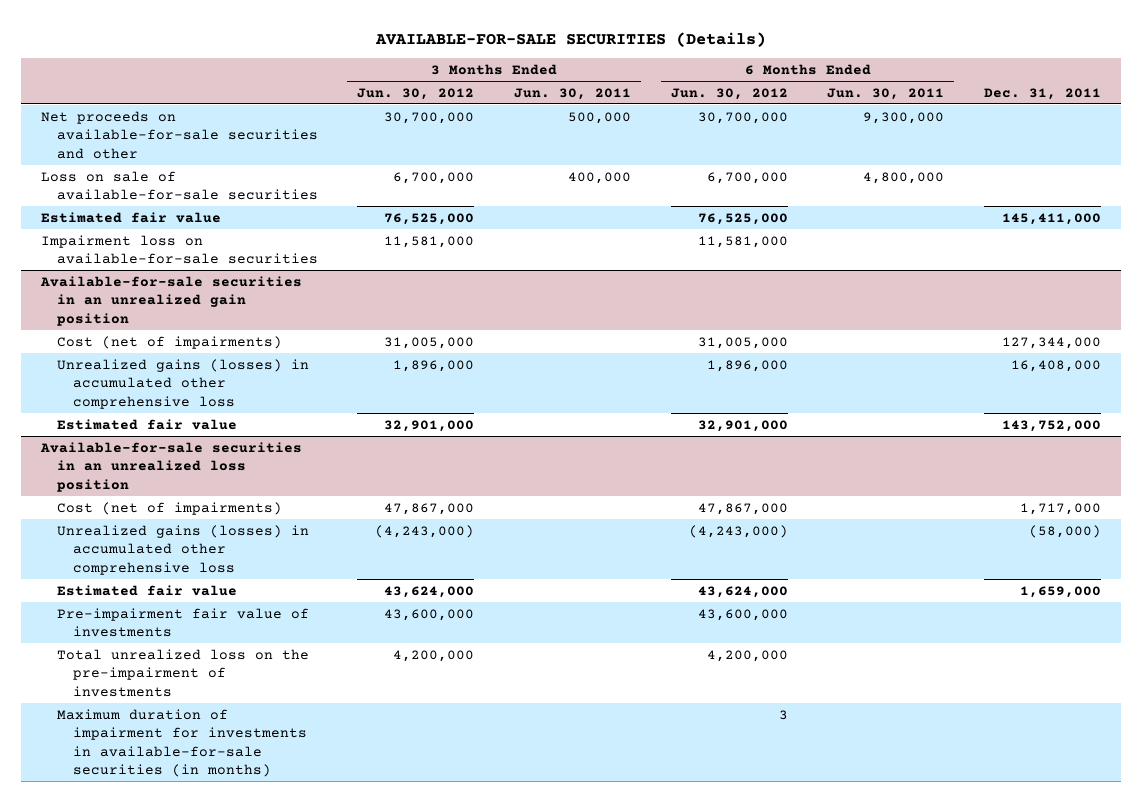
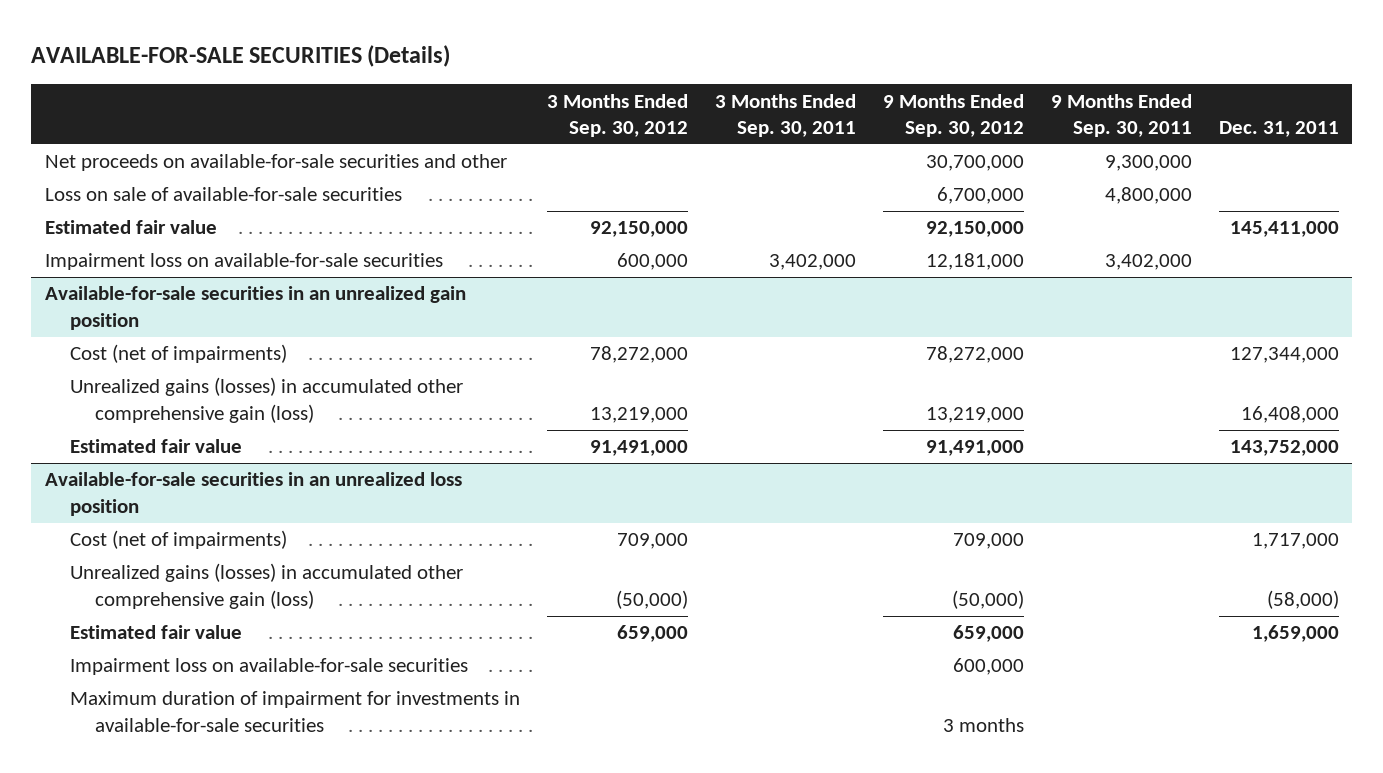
- | 3 Months Ended Jun. 30, 2012 | 3 Months Ended Jun. 30, 2011 | 6 Months Ended Jun. 30, 2012 | 6 Months Ended Jun. 30, 2011 | Dec. 31, 2011
+ | 3 Months Ended Sep. 30, 2012 | 3 Months Ended Sep. 30, 2011 | 9 Months Ended Sep. 30, 2012 | 9 Months Ended Sep. 30, 2011 | Dec. 31, 2011
@ Available-for-sale securities in an unrealized gain position
- Unrealized gains (losses) in accumulated other comprehensive loss | 1,896,000 | | 1,896,000 | | 16,408,000
+ Unrealized gains (losses) in accumulated other comprehensive gain (loss) | 13,219,000 | | 13,219,000 | | 16,408,000
@ Available-for-sale securities in an unrealized loss position
- Unrealized gains (losses) in accumulated other comprehensive loss | (4,243,000) | | (4,243,000) | | (58,000)
+ Unrealized gains (losses) in accumulated other comprehensive gain (loss) | (50,000) | | (50,000) | | (58,000)
- Pre-impairment fair value of investments | 43,600,000 | | 43,600,000 | |
- Total unrealized loss on the pre-impairment of investments | 4,200,000 | | 4,200,000 | |
- Maximum duration of impairment for investments in available-for-sale securities (in months) | | | 3 | |
+ Impairment loss on available-for-sale securities | | | 600,000 | |
+ Maximum duration of impairment for investments in available-for-sale securities | | | 3 months | |

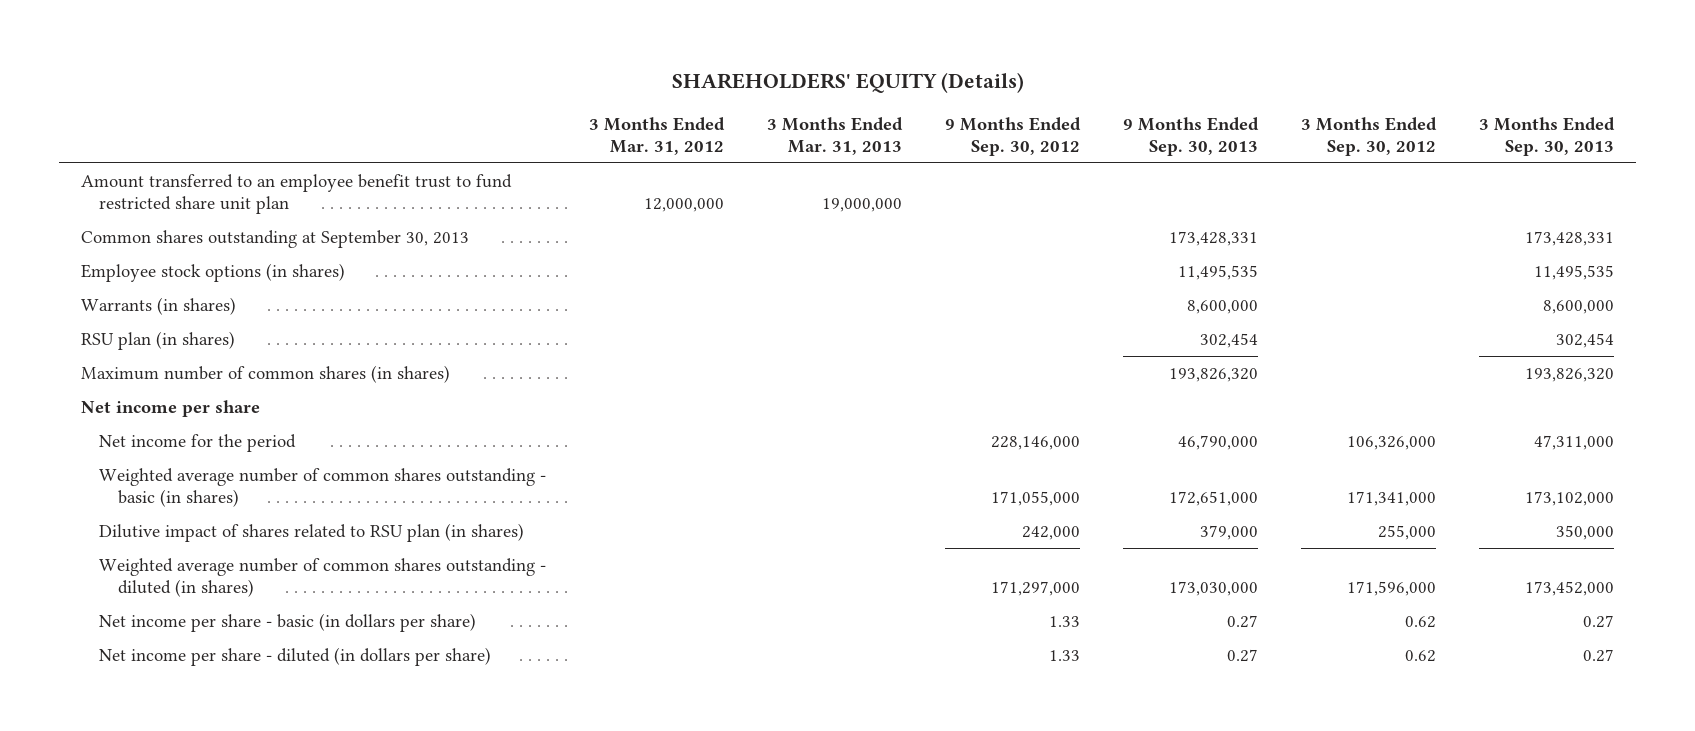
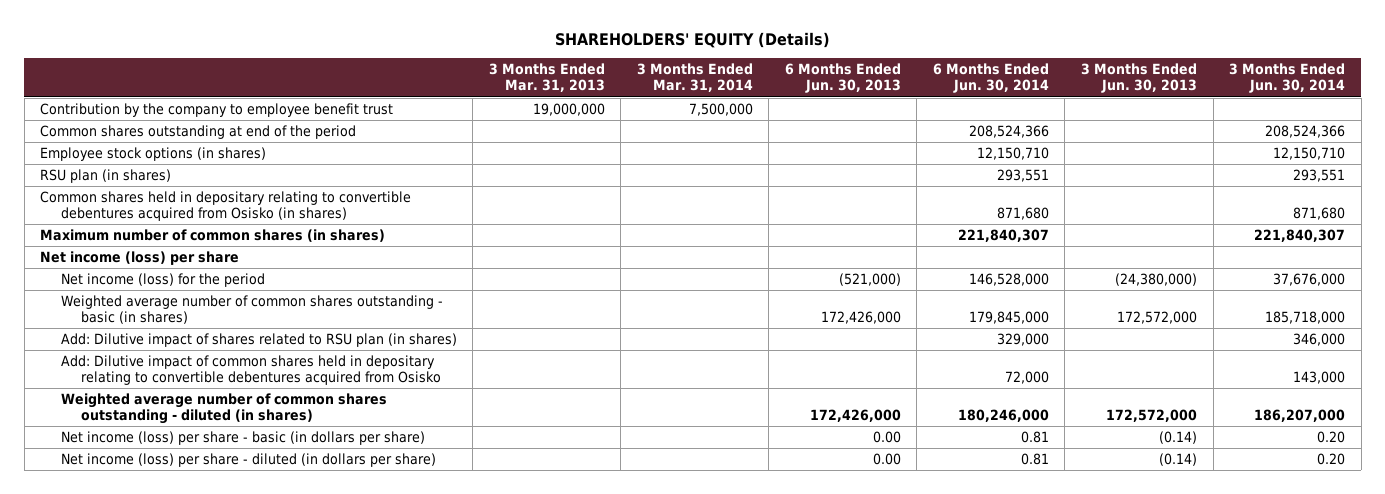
- | 3 Months Ended Mar. 31, 2012 | 3 Months Ended Mar. 31, 2013 | 9 Months Ended Sep. 30, 2012 | 9 Months Ended Sep. 30, 2013 | 3 Months Ended Sep. 30, 2012 | 3 Months Ended Sep. 30, 2013
+ | 3 Months Ended Mar. 31, 2013 | 3 Months Ended Mar. 31, 2014 | 6 Months Ended Jun. 30, 2013 | 6 Months Ended Jun. 30, 2014 | 3 Months Ended Jun. 30, 2013 | 3 Months Ended Jun. 30, 2014
- Amount transferred to an employee benefit trust to fund restricted share unit plan | 12,000,000 | 19,000,000 | | | |
- Common shares outstanding at September 30, 2013 | | | | 173,428,331 | | 173,428,331
+ Contribution by the company to employee benefit trust | 19,000,000 | 7,500,000 | | | |
+ Common shares outstanding at end of the period | | | | 208,524,366 | | 208,524,366
- Warrants (in shares) | | | | 8,600,000 | | 8,600,000
+ Common shares held in depositary relating to convertible debentures acquired from Osisko (in shares) | | | | 871,680 | | 871,680
- Net income per share
- Net income for the period | | | 228,146,000 | 46,790,000 | 106,326,000 | 47,311,000
+ Net income (loss) per share
+ Net income (loss) for the period | | | (521,000) | 146,528,000 | (24,380,000) | 37,676,000
- Dilutive impact of shares related to RSU plan (in shares) | | | 242,000 | 379,000 | 255,000 | 350,000
+ Add: Dilutive impact of shares related to RSU plan (in shares) | | | | 329,000 | | 346,000
+ Add: Dilutive impact of common shares held in depositary relating to convertible debentures acquired from Osisko | | | | 72,000 | | 143,000
- Net income per share - basic (in dollars per share) | | | 1.33 | 0.27 | 0.62 | 0.27
- Net income per share - diluted (in dollars per share) | | | 1.33 | 0.27 | 0.62 | 0.27
+ Net income (loss) per share - basic (in dollars per share) | | | 0.00 | 0.81 | (0.14) | 0.20
+ Net income (loss) per share - diluted (in dollars per share) | | | 0.00 | 0.81 | (0.14) | 0.20

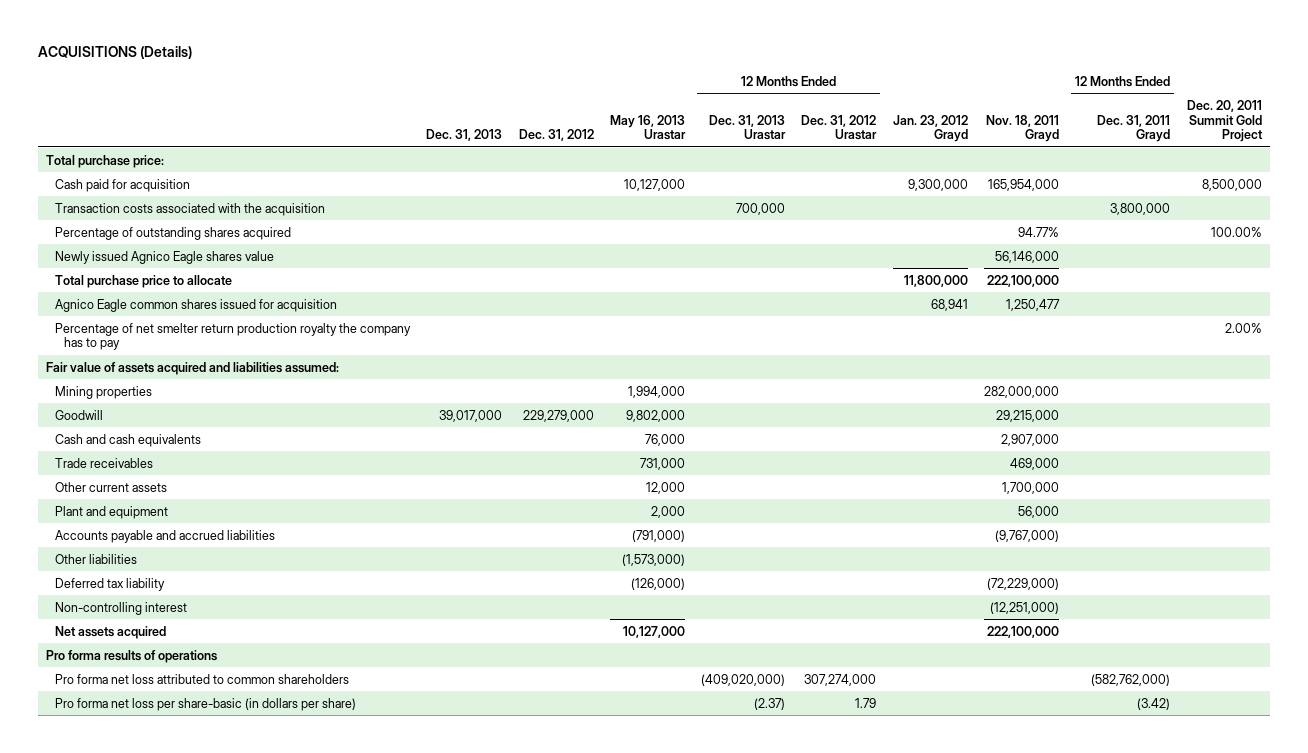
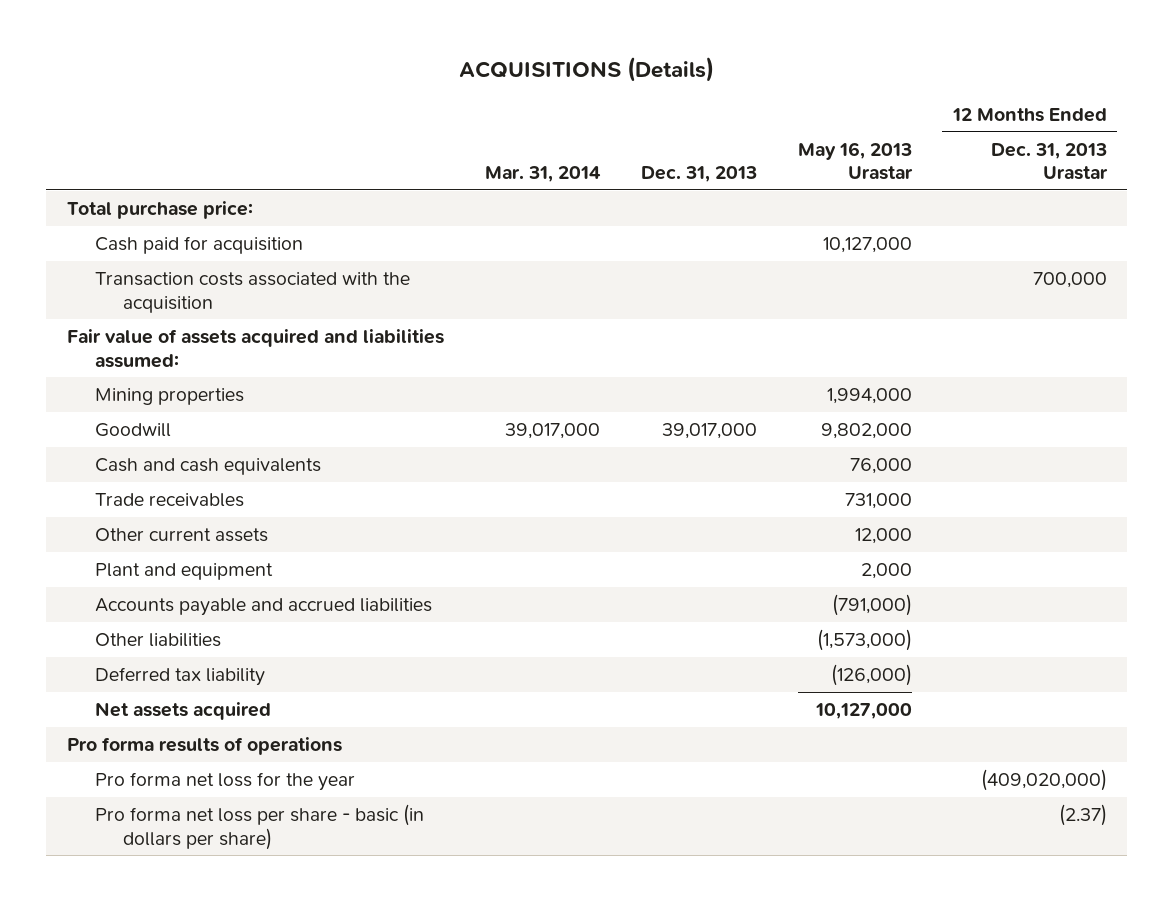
- | Dec. 31, 2013 | Dec. 31, 2012 | May 16, 2013 Urastar | 12 Months Ended Dec. 31, 2013 Urastar | 12 Months Ended Dec. 31, 2012 Urastar | Jan. 23, 2012 Grayd | Nov. 18, 2011 Grayd | 12 Months Ended Dec. 31, 2011 Grayd | Dec. 20, 2011 Summit Gold Project
+ | Mar. 31, 2014 | Dec. 31, 2013 | May 16, 2013 Urastar | 12 Months Ended Dec. 31, 2013 Urastar
- Percentage of outstanding shares acquired | | | | | | | 94.77% | | 100.00%
- Newly issued Agnico Eagle shares value | | | | | | | 56,146,000 | |
- Total purchase price to allocate | | | | | | 11,800,000 | 222,100,000 | |
- Agnico Eagle common shares issued for acquisition | | | | | | 68,941 | 1,250,477 | |
- Percentage of net smelter return production royalty the company has to pay | | | | | | | | | 2.00%
- Non-controlling interest | | | | | | | (12,251,000) | |
- Pro forma net loss attributed to common shareholders | | | | (409,020,000) | 307,274,000 | | | (582,762,000) |
- Pro forma net loss per share-basic (in dollars per share) | | | | (2.37) | 1.79 | | | (3.42) |
+ Pro forma net loss for the year | | | | (409,020,000)
+ Pro forma net loss per share - basic (in dollars per share) | | | | (2.37)

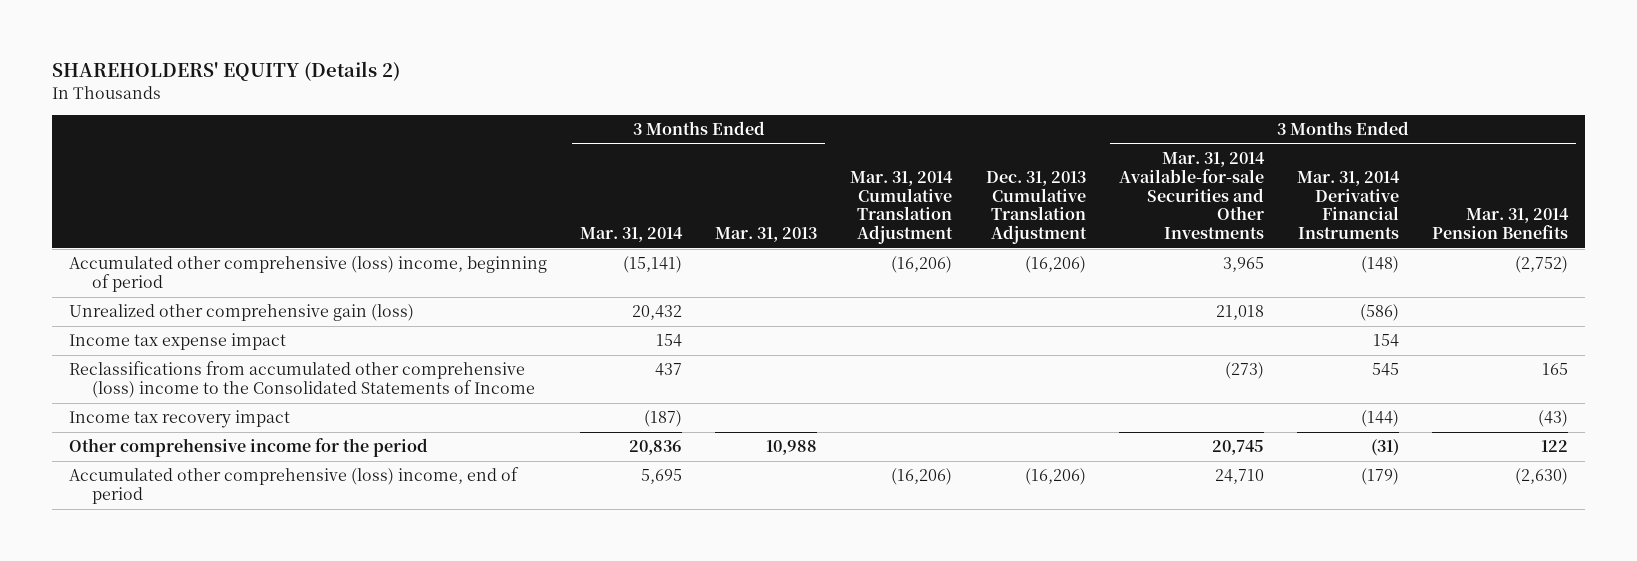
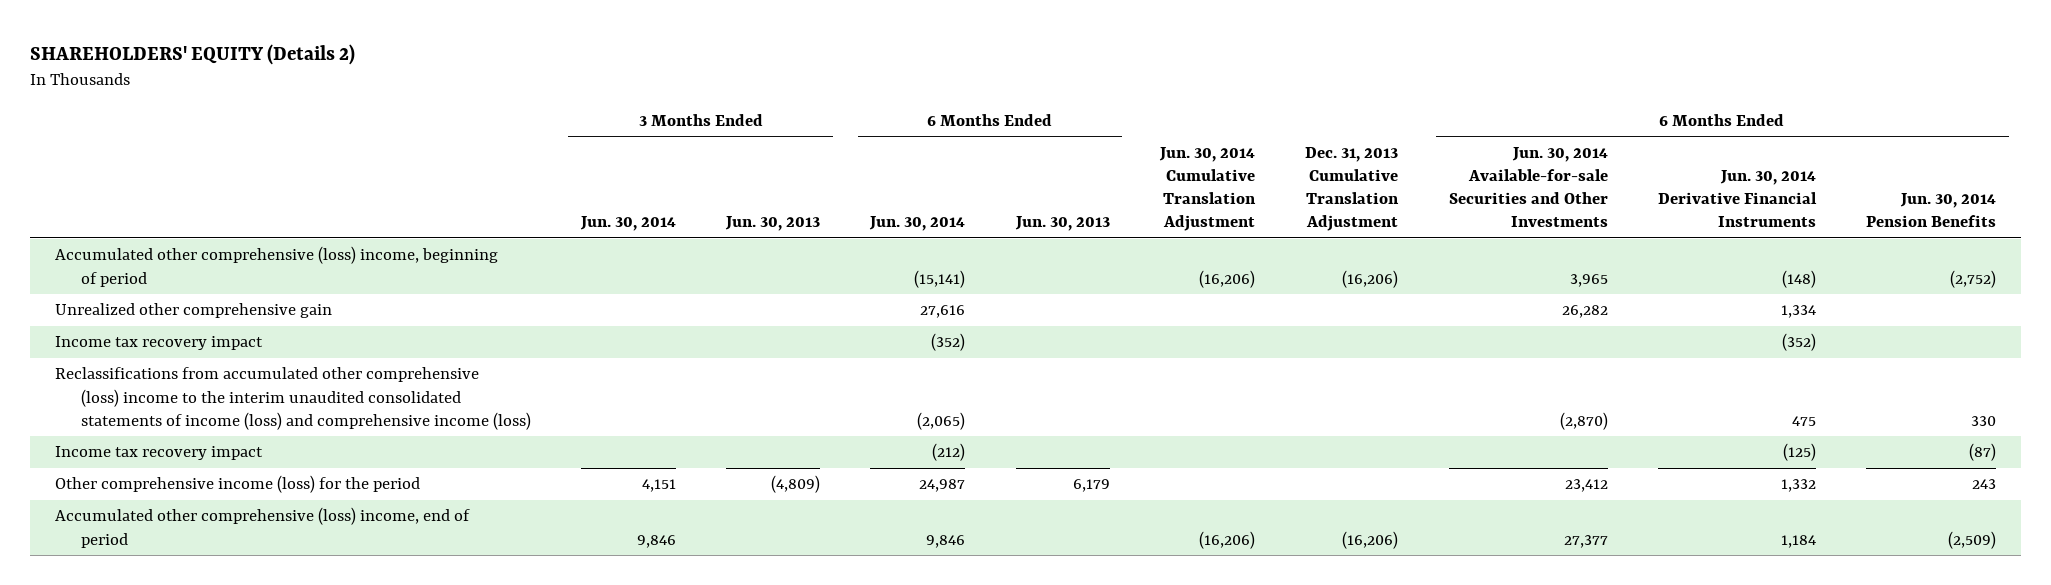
- | 3 Months Ended Mar. 31, 2014 | 3 Months Ended Mar. 31, 2013 | Mar. 31, 2014 Cumulative Translation Adjustment | Dec. 31, 2013 Cumulative Translation Adjustment | 3 Months Ended Mar. 31, 2014 Available-for-sale Securities and Other Investments | 3 Months Ended Mar. 31, 2014 Derivative Financial Instruments | 3 Months Ended Mar. 31, 2014 Pension Benefits
+ | 3 Months Ended Jun. 30, 2014 | 3 Months Ended Jun. 30, 2013 | 6 Months Ended Jun. 30, 2014 | 6 Months Ended Jun. 30, 2013 | Jun. 30, 2014 Cumulative Translation Adjustment | Dec. 31, 2013 Cumulative Translation Adjustment | 6 Months Ended Jun. 30, 2014 Available-for-sale Securities and Other Investments | 6 Months Ended Jun. 30, 2014 Derivative Financial Instruments | 6 Months Ended Jun. 30, 2014 Pension Benefits
- Unrealized other comprehensive gain (loss) | 20,432 | | | | 21,018 | (586) |
- Income tax expense impact | 154 | | | | | 154 |
- Reclassifications from accumulated other comprehensive (loss) income to the Consolidated Statements of Income | 437 | | | | (273) | 545 | 165
+ Unrealized other comprehensive gain | | | 27,616 | | | | 26,282 | 1,334 |
- Other comprehensive income for the period | 20,836 | 10,988 | | | 20,745 | (31) | 122
+ Reclassifications from accumulated other comprehensive (loss) income to the interim unaudited consolidated statements of income (loss) and comprehensive income (loss) | | | (2,065) | | | | (2,870) | 475 | 330
+ Income tax recovery impact | | | (212) | | | | | (125) | (87)
+ Other comprehensive income (loss) for the period | 4,151 | (4,809) | 24,987 | 6,179 | | | 23,412 | 1,332 | 243

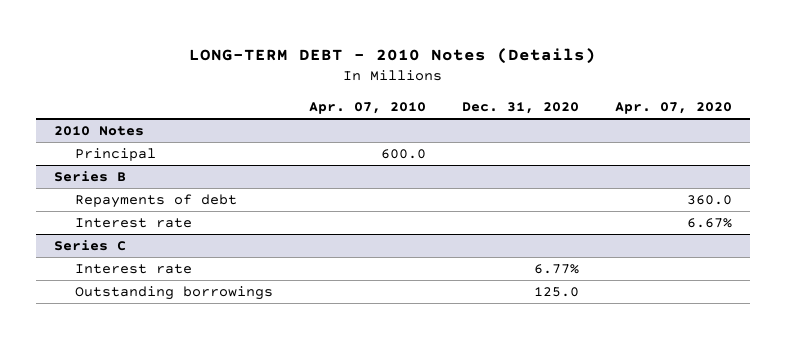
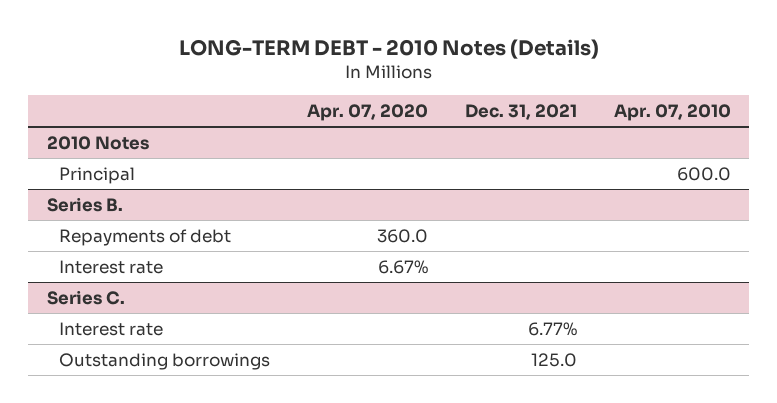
- | Apr. 07, 2010 | Dec. 31, 2020 | Apr. 07, 2020
+ | Apr. 07, 2020 | Dec. 31, 2021 | Apr. 07, 2010
- Series B
+ Series B.
- Series C
+ Series C.

